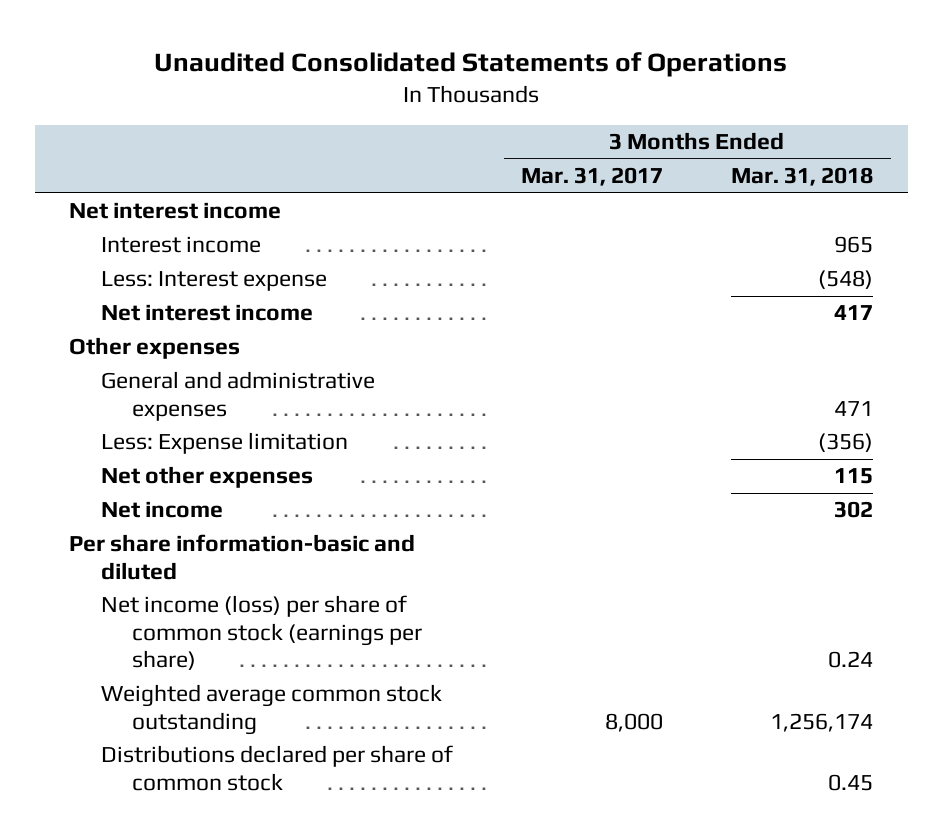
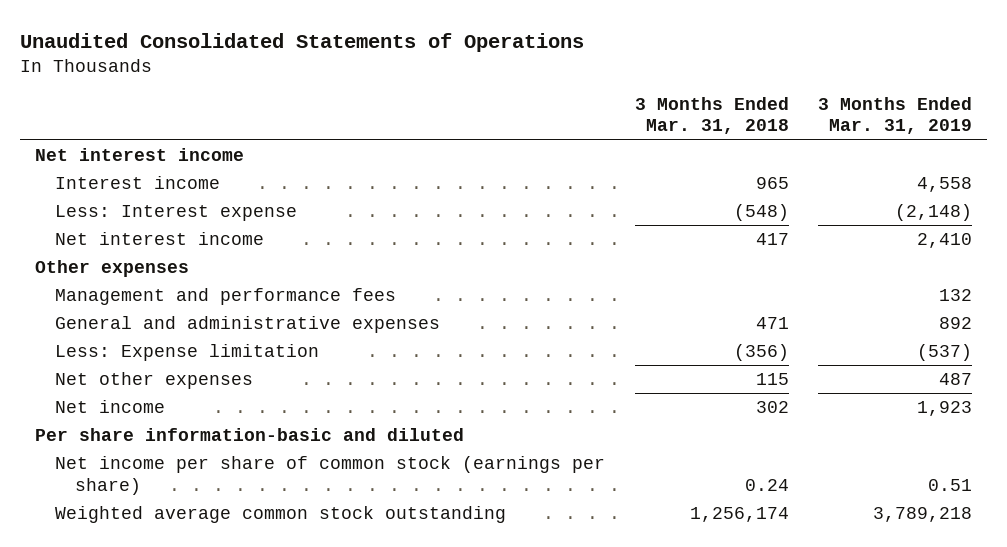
- | 3 Months Ended Mar. 31, 2017 | 3 Months Ended Mar. 31, 2018
+ | 3 Months Ended Mar. 31, 2018 | 3 Months Ended Mar. 31, 2019
+ Management and performance fees | | 132
- Net income (loss) per share of common stock (earnings per share) | | 0.24
+ Net income per share of common stock (earnings per share) | 0.24 | 0.51
- Distributions declared per share of common stock | | 0.45

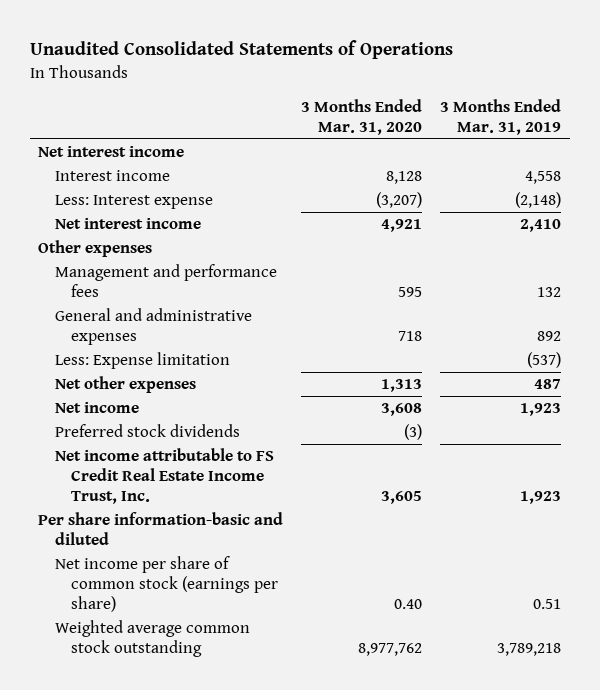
- | 3 Months Ended Mar. 31, 2018 | 3 Months Ended Mar. 31, 2019
+ | 3 Months Ended Mar. 31, 2020 | 3 Months Ended Mar. 31, 2019
+ Preferred stock dividends | (3) |
+ Net income attributable to FS Credit Real Estate Income Trust, Inc. | 3,605 | 1,923

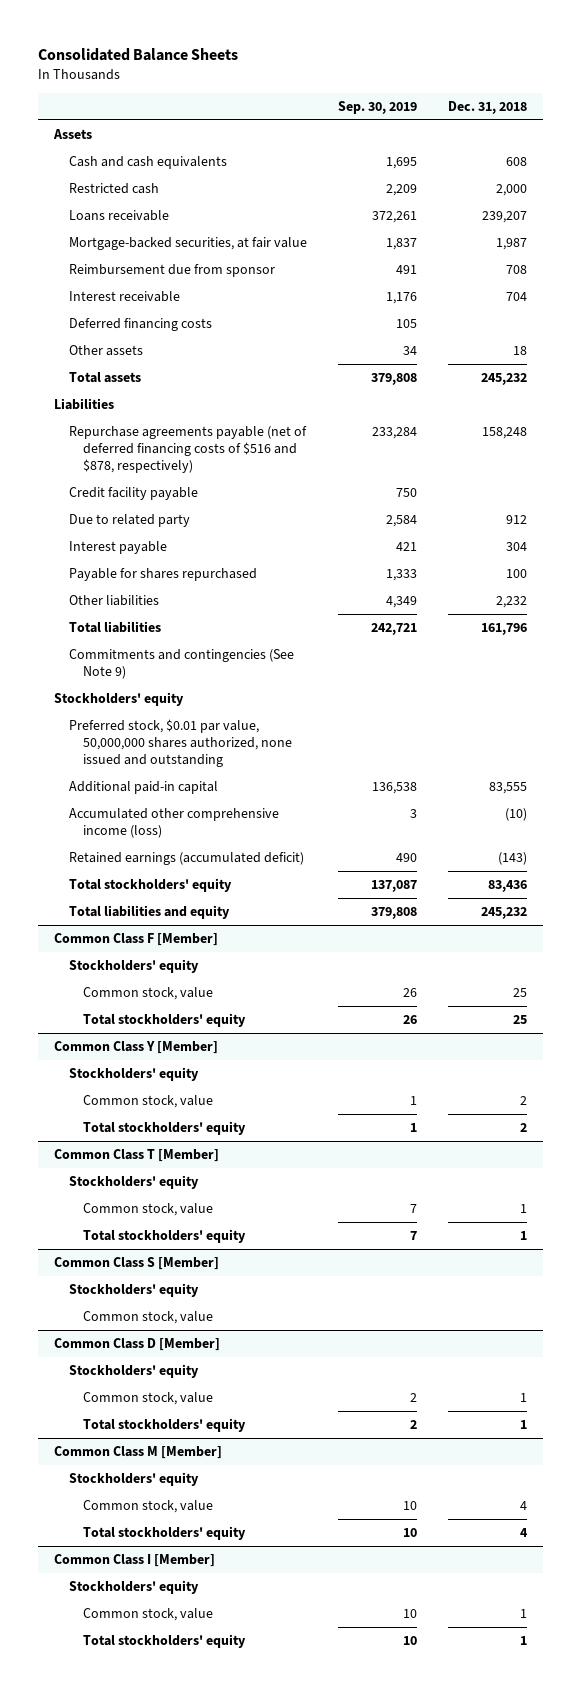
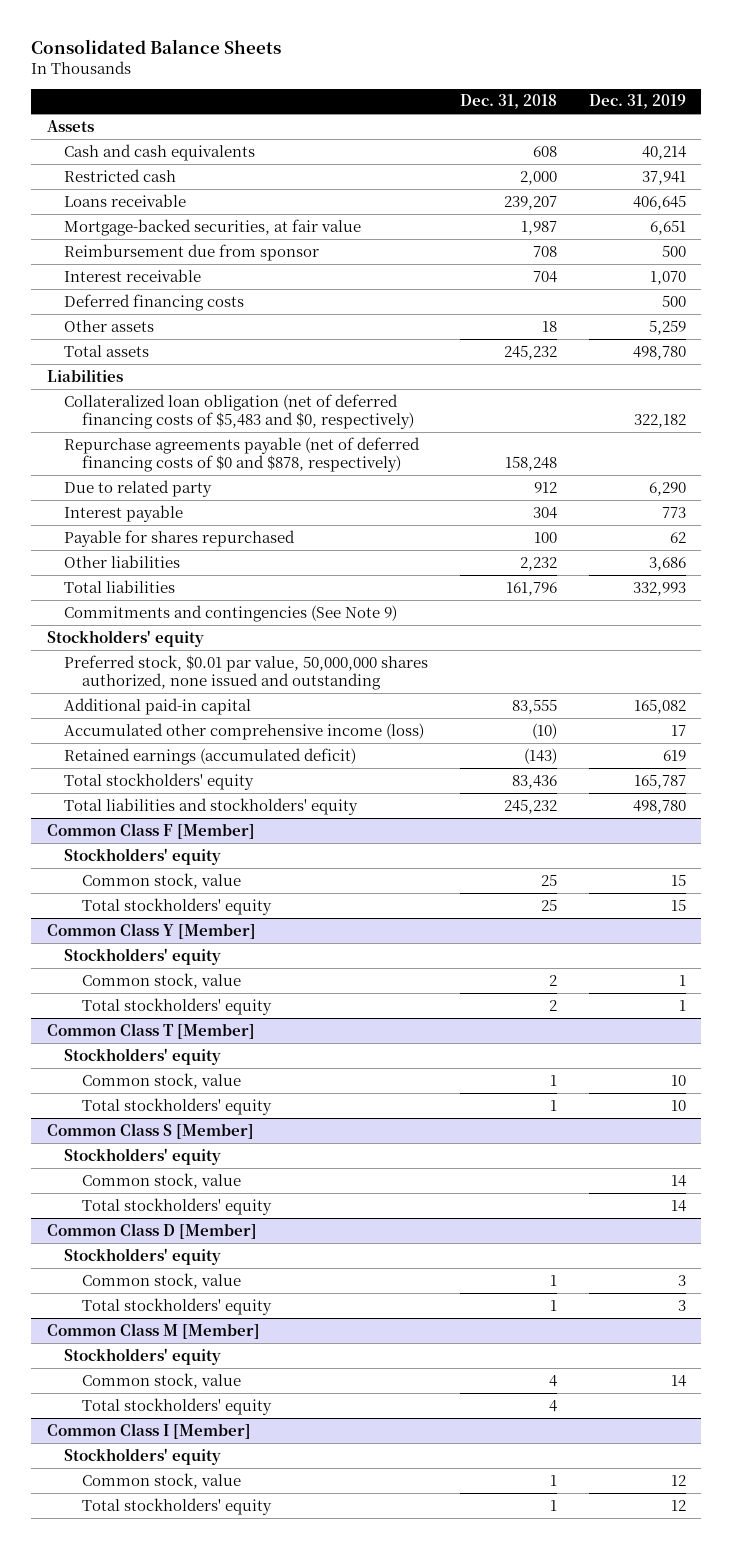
- | Sep. 30, 2019 | Dec. 31, 2018
+ | Dec. 31, 2018 | Dec. 31, 2019
- Repurchase agreements payable (net of deferred financing costs of $516 and $878, respectively) | 233,284 | 158,248
- Credit facility payable | 750 |
+ Collateralized loan obligation (net of deferred financing costs of $5,483 and $0, respectively) | | 322,182
+ Repurchase agreements payable (net of deferred financing costs of $0 and $878, respectively) | 158,248 |
- Total liabilities and equity | 379,808 | 245,232
+ Total liabilities and stockholders' equity | 245,232 | 498,780
@ Common Class S [Member]
+ Total stockholders' equity | | 14

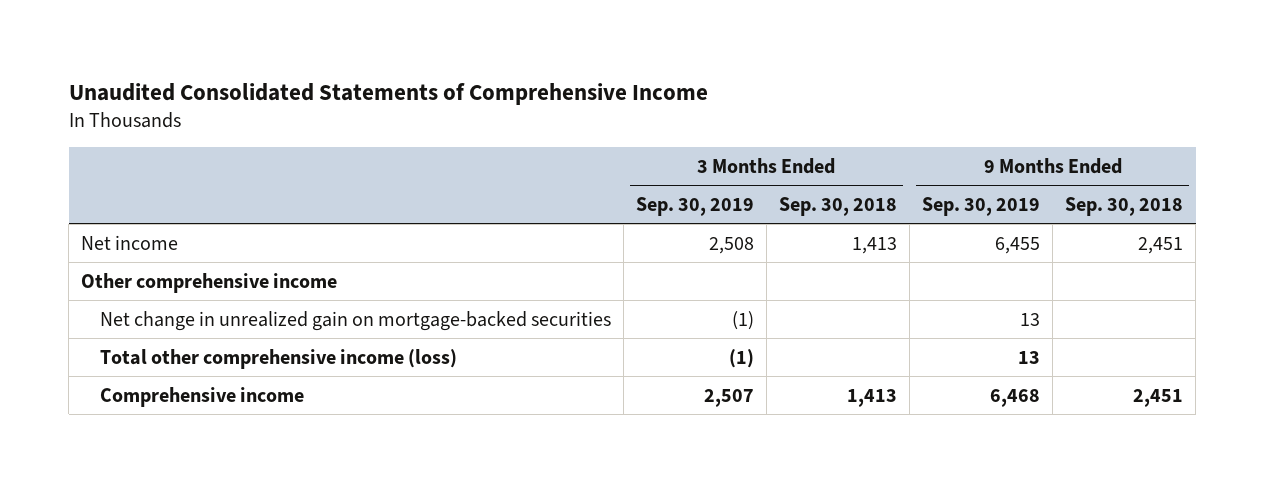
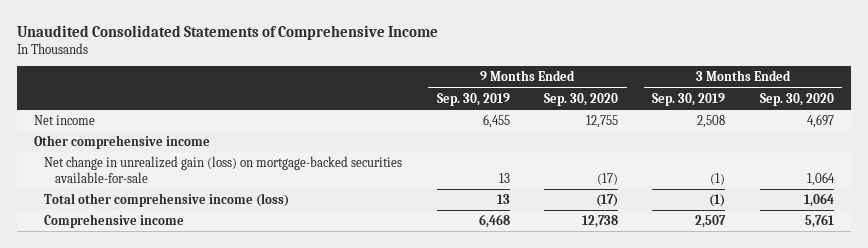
- | 3 Months Ended Sep. 30, 2019 | 3 Months Ended Sep. 30, 2018 | 9 Months Ended Sep. 30, 2019 | 9 Months Ended Sep. 30, 2018
+ | 9 Months Ended Sep. 30, 2019 | 9 Months Ended Sep. 30, 2020 | 3 Months Ended Sep. 30, 2019 | 3 Months Ended Sep. 30, 2020
- Net change in unrealized gain on mortgage-backed securities | (1) | | 13 |
+ Net change in unrealized gain (loss) on mortgage-backed securities available-for-sale | 13 | (17) | (1) | 1,064

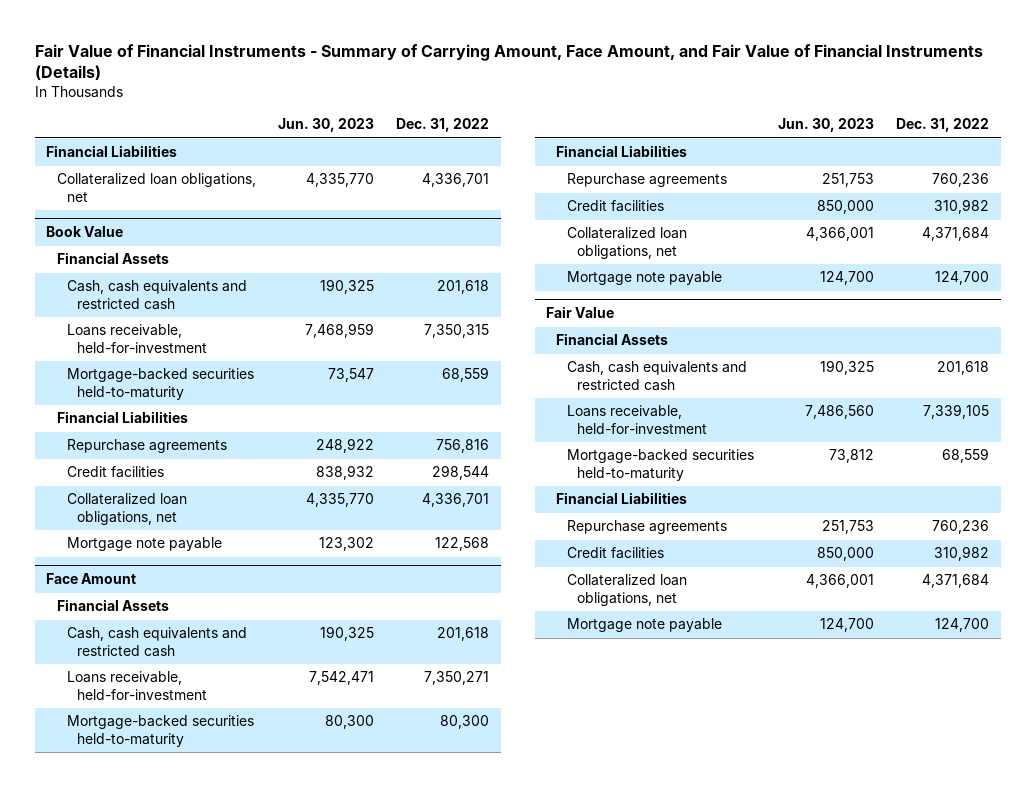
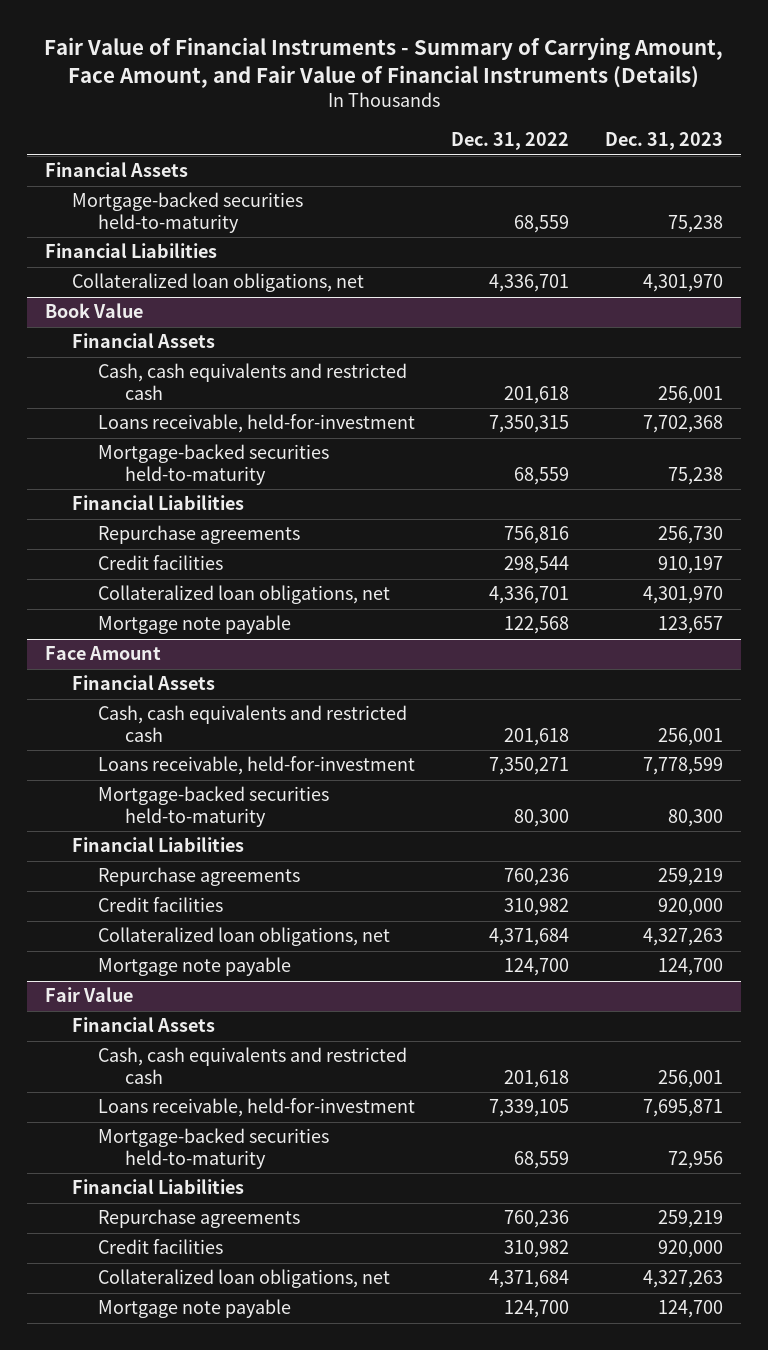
- | Jun. 30, 2023 | Dec. 31, 2022
+ | Dec. 31, 2022 | Dec. 31, 2023
+ Financial Assets
+ Mortgage-backed securities held-to-maturity | 68,559 | 75,238

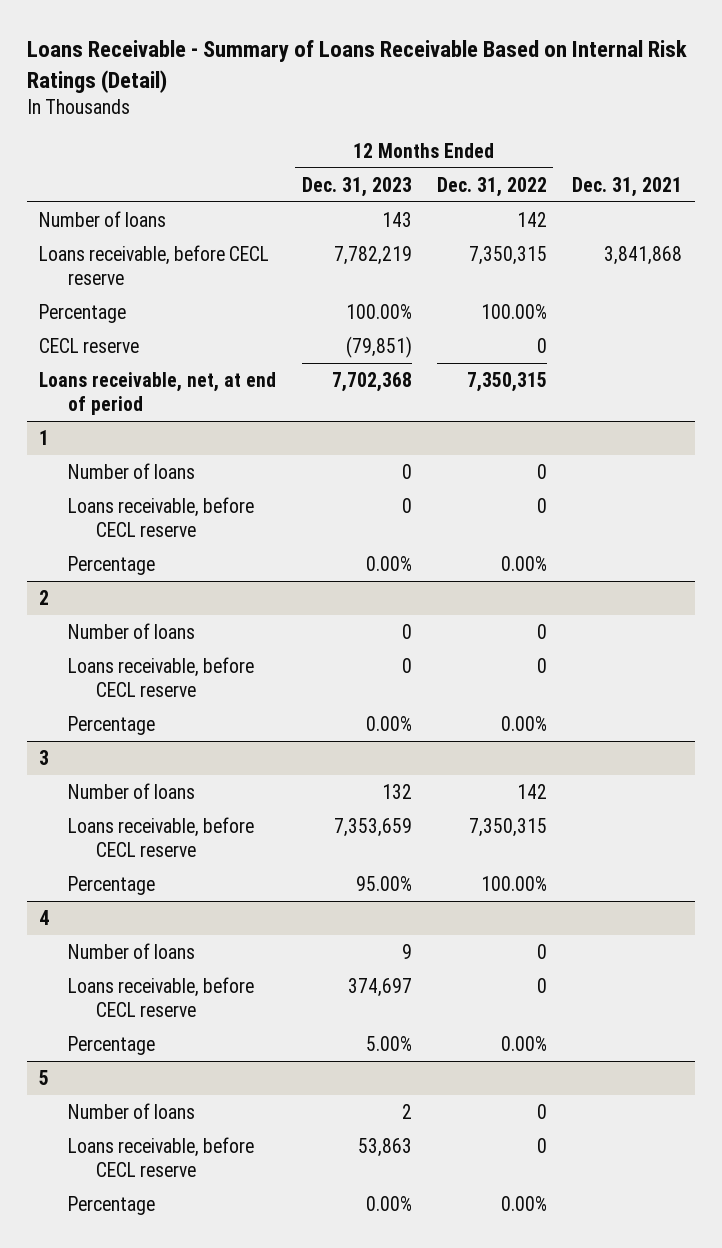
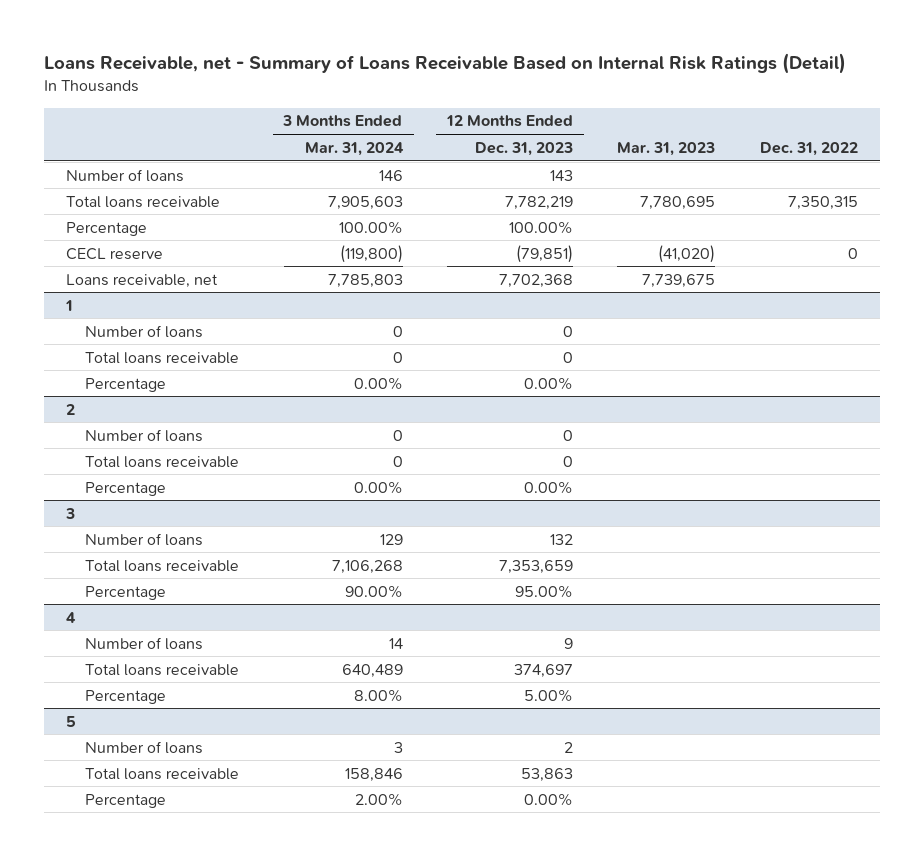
- Loans Receivable - Summary of Loans Receivable Based on Internal Risk Ratings (Detail)
+ Loans Receivable, net - Summary of Loans Receivable Based on Internal Risk Ratings (Detail)
- | 12 Months Ended Dec. 31, 2023 | 12 Months Ended Dec. 31, 2022 | Dec. 31, 2021
+ | 3 Months Ended Mar. 31, 2024 | 12 Months Ended Dec. 31, 2023 | Mar. 31, 2023 | Dec. 31, 2022
- Loans receivable, before CECL reserve | 7,782,219 | 7,350,315 | 3,841,868
+ Total loans receivable | 7,905,603 | 7,782,219 | 7,780,695 | 7,350,315
- Loans receivable, net, at end of period | 7,702,368 | 7,350,315 |
+ Loans receivable, net | 7,785,803 | 7,702,368 | 7,739,675 |
@ 1
- Loans receivable, before CECL reserve | 0 | 0 |
+ Total loans receivable | 0 | 0 | |
@ 2
- Loans receivable, before CECL reserve | 0 | 0 |
+ Total loans receivable | 0 | 0 | |
@ 3
- Loans receivable, before CECL reserve | 7,353,659 | 7,350,315 |
+ Total loans receivable | 7,106,268 | 7,353,659 | |
@ 4
- Loans receivable, before CECL reserve | 374,697 | 0 |
+ Total loans receivable | 640,489 | 374,697 | |
@ 5
- Loans receivable, before CECL reserve | 53,863 | 0 |
+ Total loans receivable | 158,846 | 53,863 | |

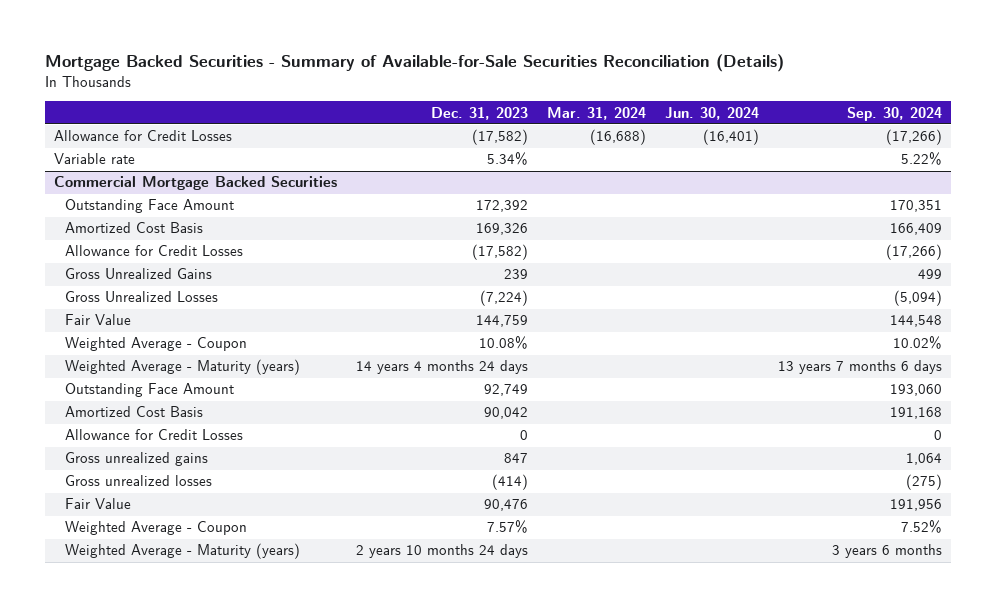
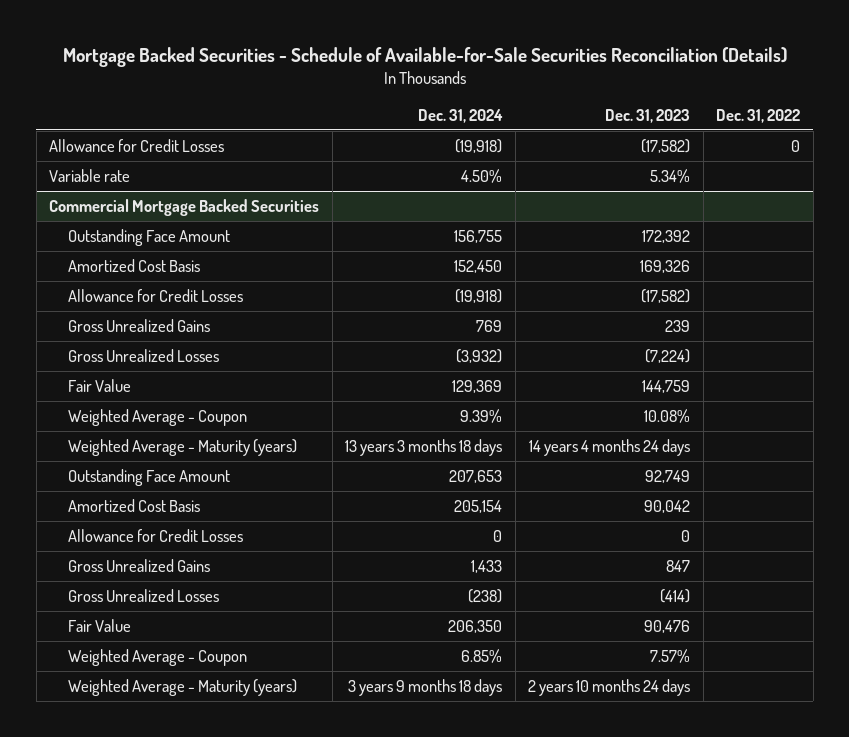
- Mortgage Backed Securities - Summary of Available-for-Sale Securities Reconciliation (Details)
+ Mortgage Backed Securities - Schedule of Available-for-Sale Securities Reconciliation (Details)
- | Dec. 31, 2023 | Mar. 31, 2024 | Jun. 30, 2024 | Sep. 30, 2024
+ | Dec. 31, 2024 | Dec. 31, 2023 | Dec. 31, 2022
@ Commercial Mortgage Backed Securities
- Gross unrealized gains | 847 | | | 1,064
- Gross unrealized losses | (414) | | | (275)
+ Gross Unrealized Gains | 1,433 | 847 |
+ Gross Unrealized Losses | (238) | (414) |

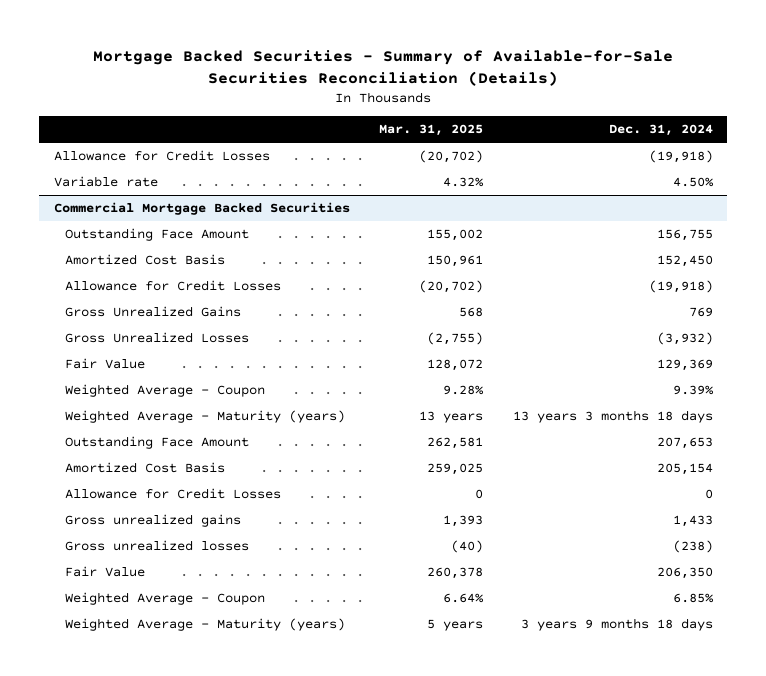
- Mortgage Backed Securities - Schedule of Available-for-Sale Securities Reconciliation (Details)
+ Mortgage Backed Securities - Summary of Available-for-Sale Securities Reconciliation (Details)
- | Dec. 31, 2024 | Dec. 31, 2023 | Dec. 31, 2022
+ | Mar. 31, 2025 | Dec. 31, 2024
@ Commercial Mortgage Backed Securities
- Gross Unrealized Gains | 1,433 | 847 |
- Gross Unrealized Losses | (238) | (414) |
+ Gross unrealized gains | 1,393 | 1,433
+ Gross unrealized losses | (40) | (238)

